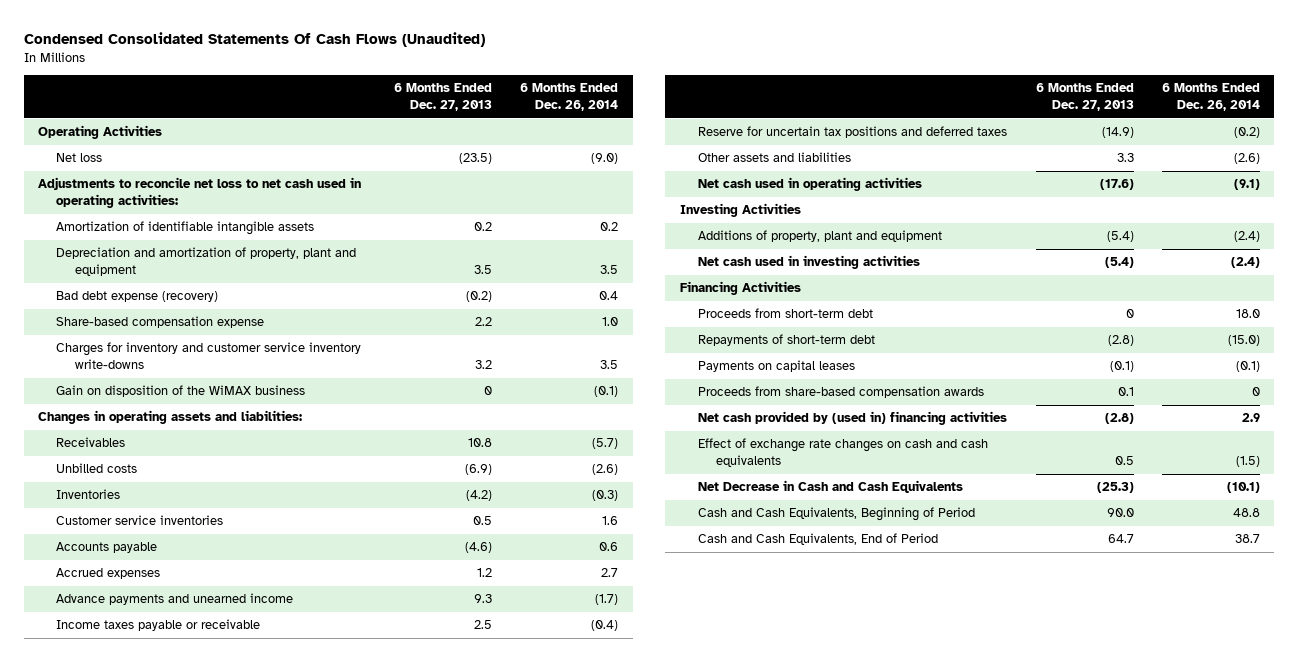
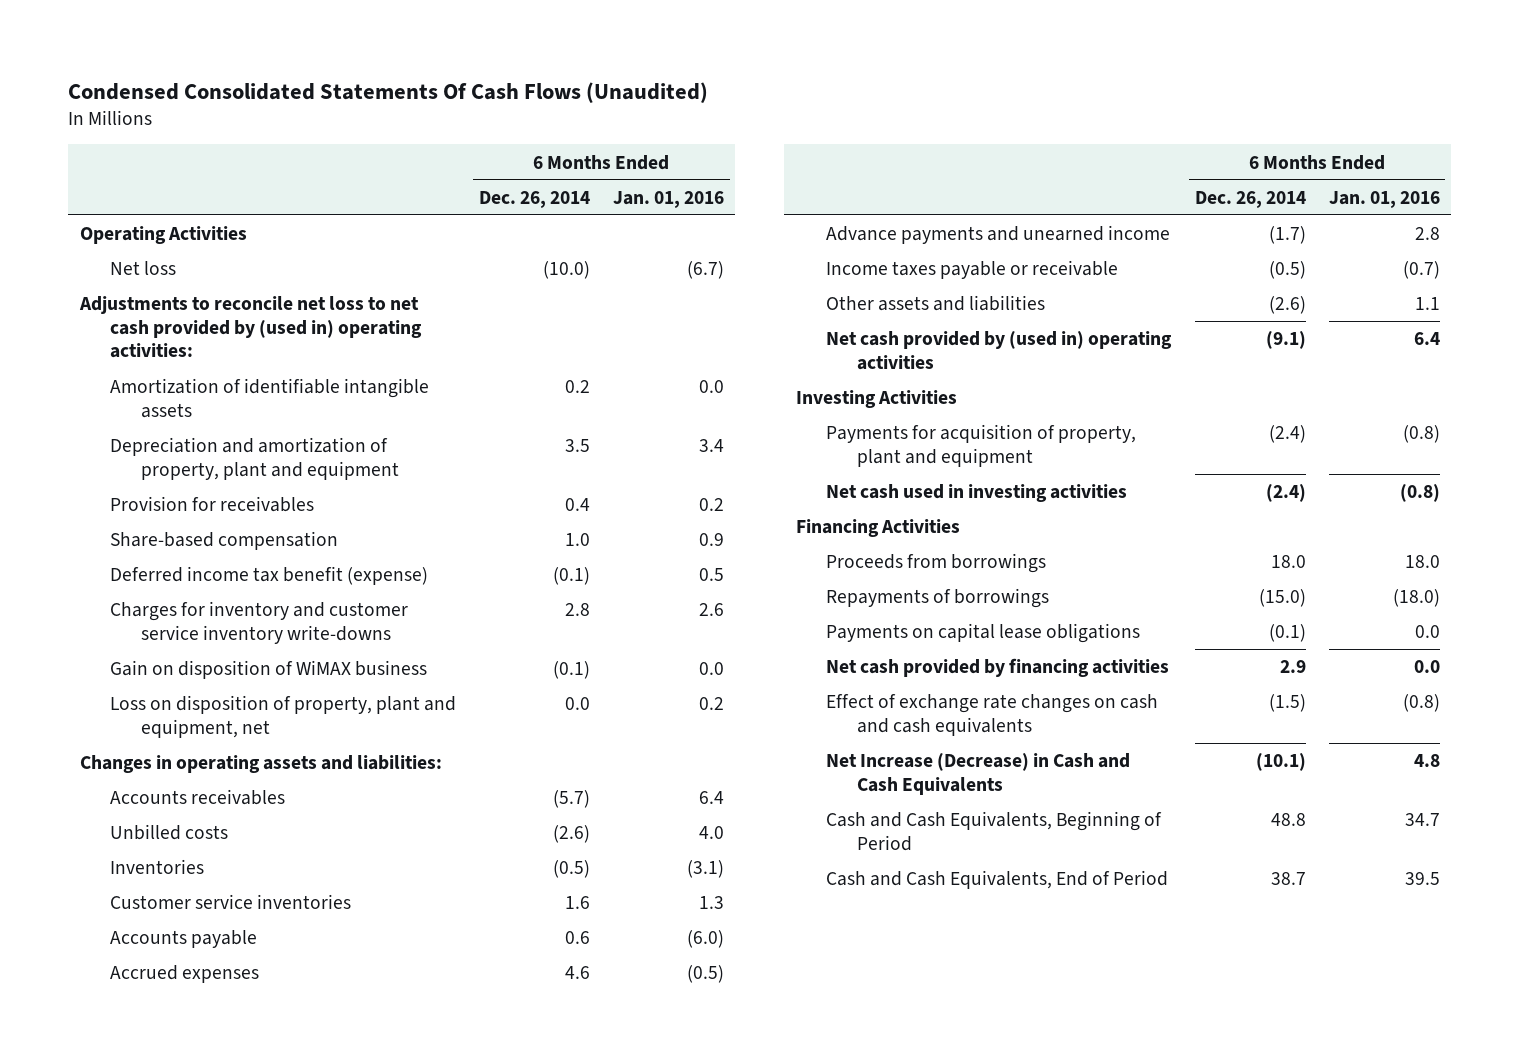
- | 6 Months Ended Dec. 27, 2013 | 6 Months Ended Dec. 26, 2014
+ | 6 Months Ended Dec. 26, 2014 | 6 Months Ended Jan. 01, 2016
- Net loss | (23.5) | (9.0)
- Adjustments to reconcile net loss to net cash used in operating activities:
+ Net loss | (10.0) | (6.7)
+ Adjustments to reconcile net loss to net cash provided by (used in) operating activities:
- Bad debt expense (recovery) | (0.2) | 0.4
- Share-based compensation expense | 2.2 | 1.0
- Charges for inventory and customer service inventory write-downs | 3.2 | 3.5
- Gain on disposition of the WiMAX business | 0 | (0.1)
+ Provision for receivables | 0.4 | 0.2
+ Share-based compensation | 1.0 | 0.9
+ Deferred income tax benefit (expense) | (0.1) | 0.5
+ Charges for inventory and customer service inventory write-downs | 2.8 | 2.6
+ Gain on disposition of WiMAX business | (0.1) | 0.0
+ Loss on disposition of property, plant and equipment, net | 0.0 | 0.2
- Receivables | 10.8 | (5.7)
+ Accounts receivables | (5.7) | 6.4
- Inventories | (4.2) | (0.3)
+ Inventories | (0.5) | (3.1)
- Accrued expenses | 1.2 | 2.7
+ Accrued expenses | 4.6 | (0.5)
- Income taxes payable or receivable | 2.5 | (0.4)
- Reserve for uncertain tax positions and deferred taxes | (14.9) | (0.2)
+ Income taxes payable or receivable | (0.5) | (0.7)
- Net cash used in operating activities | (17.6) | (9.1)
+ Net cash provided by (used in) operating activities | (9.1) | 6.4
- Additions of property, plant and equipment | (5.4) | (2.4)
+ Payments for acquisition of property, plant and equipment | (2.4) | (0.8)
- Proceeds from short-term debt | 0 | 18.0
- Repayments of short-term debt | (2.8) | (15.0)
- Payments on capital leases | (0.1) | (0.1)
- Proceeds from share-based compensation awards | 0.1 | 0
- Net cash provided by (used in) financing activities | (2.8) | 2.9
+ Proceeds from borrowings | 18.0 | 18.0
+ Repayments of borrowings | (15.0) | (18.0)
+ Payments on capital lease obligations | (0.1) | 0.0
+ Net cash provided by financing activities | 2.9 | 0.0
- Net Decrease in Cash and Cash Equivalents | (25.3) | (10.1)
+ Net Increase (Decrease) in Cash and Cash Equivalents | (10.1) | 4.8

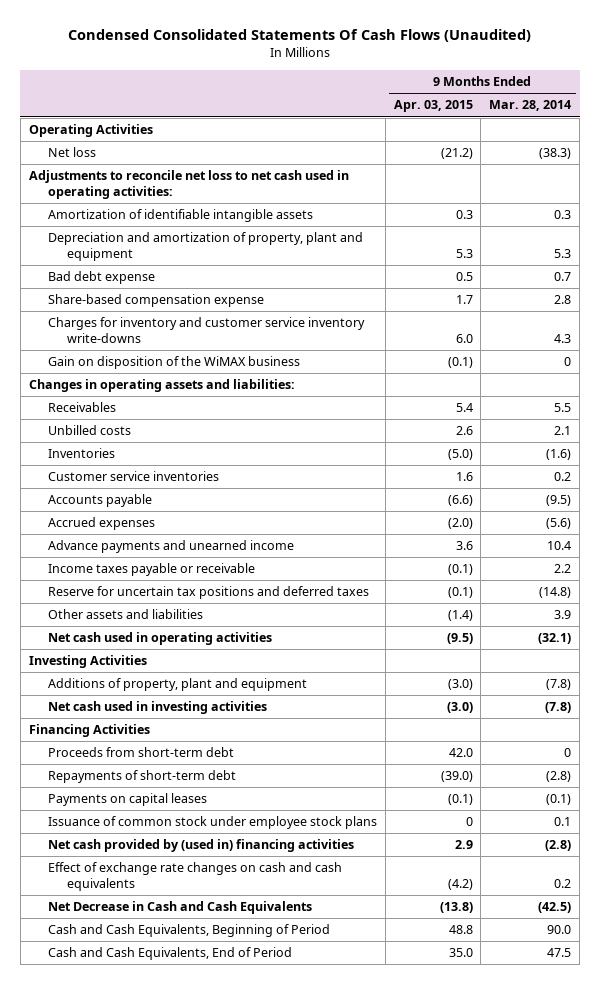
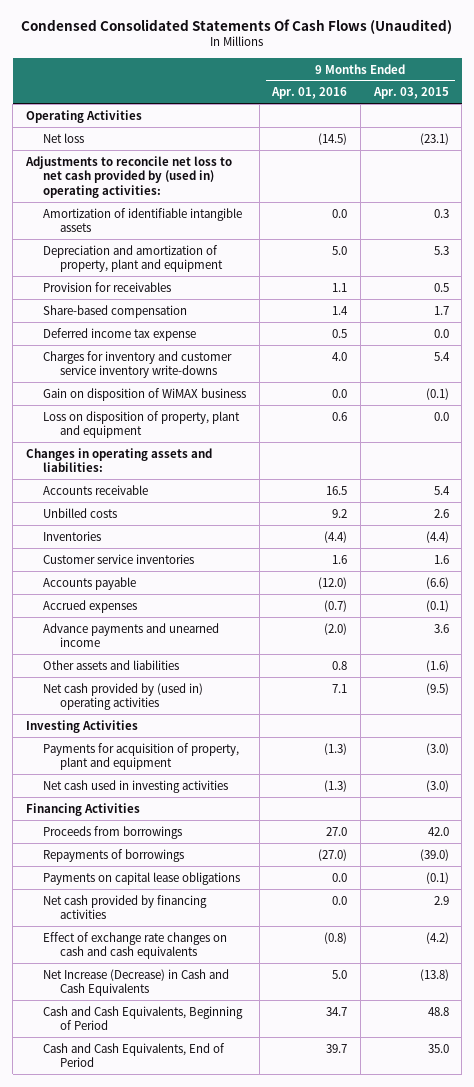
- | 9 Months Ended Apr. 03, 2015 | 9 Months Ended Mar. 28, 2014
+ | 9 Months Ended Apr. 01, 2016 | 9 Months Ended Apr. 03, 2015
- Net loss | (21.2) | (38.3)
- Adjustments to reconcile net loss to net cash used in operating activities:
+ Net loss | (14.5) | (23.1)
+ Adjustments to reconcile net loss to net cash provided by (used in) operating activities:
- Bad debt expense | 0.5 | 0.7
- Share-based compensation expense | 1.7 | 2.8
- Charges for inventory and customer service inventory write-downs | 6.0 | 4.3
- Gain on disposition of the WiMAX business | (0.1) | 0
+ Provision for receivables | 1.1 | 0.5
+ Share-based compensation | 1.4 | 1.7
+ Deferred income tax expense | 0.5 | 0.0
+ Charges for inventory and customer service inventory write-downs | 4.0 | 5.4
+ Gain on disposition of WiMAX business | 0.0 | (0.1)
+ Loss on disposition of property, plant and equipment | 0.6 | 0.0
- Receivables | 5.4 | 5.5
+ Accounts receivable | 16.5 | 5.4
- Inventories | (5.0) | (1.6)
+ Inventories | (4.4) | (4.4)
- Accrued expenses | (2.0) | (5.6)
+ Accrued expenses | (0.7) | (0.1)
- Income taxes payable or receivable | (0.1) | 2.2
- Reserve for uncertain tax positions and deferred taxes | (0.1) | (14.8)
- Other assets and liabilities | (1.4) | 3.9
- Net cash used in operating activities | (9.5) | (32.1)
+ Other assets and liabilities | 0.8 | (1.6)
+ Net cash provided by (used in) operating activities | 7.1 | (9.5)
- Additions of property, plant and equipment | (3.0) | (7.8)
+ Payments for acquisition of property, plant and equipment | (1.3) | (3.0)
- Proceeds from short-term debt | 42.0 | 0
- Repayments of short-term debt | (39.0) | (2.8)
- Payments on capital leases | (0.1) | (0.1)
- Issuance of common stock under employee stock plans | 0 | 0.1
- Net cash provided by (used in) financing activities | 2.9 | (2.8)
+ Proceeds from borrowings | 27.0 | 42.0
+ Repayments of borrowings | (27.0) | (39.0)
+ Payments on capital lease obligations | 0.0 | (0.1)
+ Net cash provided by financing activities | 0.0 | 2.9
- Net Decrease in Cash and Cash Equivalents | (13.8) | (42.5)
+ Net Increase (Decrease) in Cash and Cash Equivalents | 5.0 | (13.8)

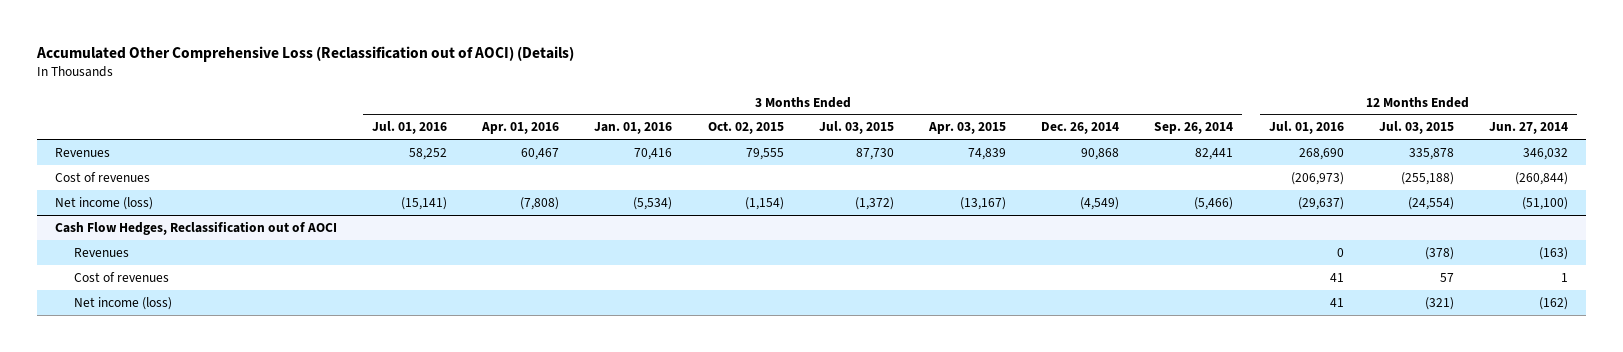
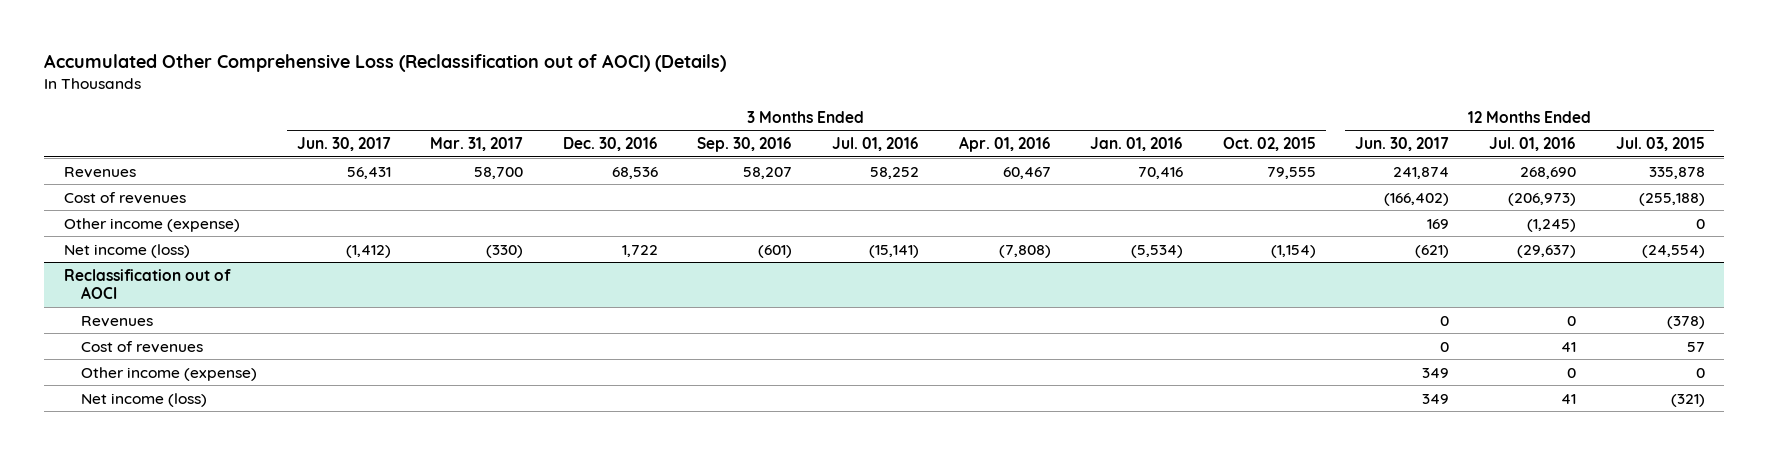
- | 3 Months Ended Jul. 01, 2016 | 3 Months Ended Apr. 01, 2016 | 3 Months Ended Jan. 01, 2016 | 3 Months Ended Oct. 02, 2015 | 3 Months Ended Jul. 03, 2015 | 3 Months Ended Apr. 03, 2015 | 3 Months Ended Dec. 26, 2014 | 3 Months Ended Sep. 26, 2014 | 12 Months Ended Jul. 01, 2016 | 12 Months Ended Jul. 03, 2015 | 12 Months Ended Jun. 27, 2014
+ | 3 Months Ended Jun. 30, 2017 | 3 Months Ended Mar. 31, 2017 | 3 Months Ended Dec. 30, 2016 | 3 Months Ended Sep. 30, 2016 | 3 Months Ended Jul. 01, 2016 | 3 Months Ended Apr. 01, 2016 | 3 Months Ended Jan. 01, 2016 | 3 Months Ended Oct. 02, 2015 | 12 Months Ended Jun. 30, 2017 | 12 Months Ended Jul. 01, 2016 | 12 Months Ended Jul. 03, 2015
+ Other income (expense) | | | | | | | | | 169 | (1,245) | 0
- Cash Flow Hedges, Reclassification out of AOCI
+ Reclassification out of AOCI
+ Other income (expense) | | | | | | | | | 349 | 0 | 0

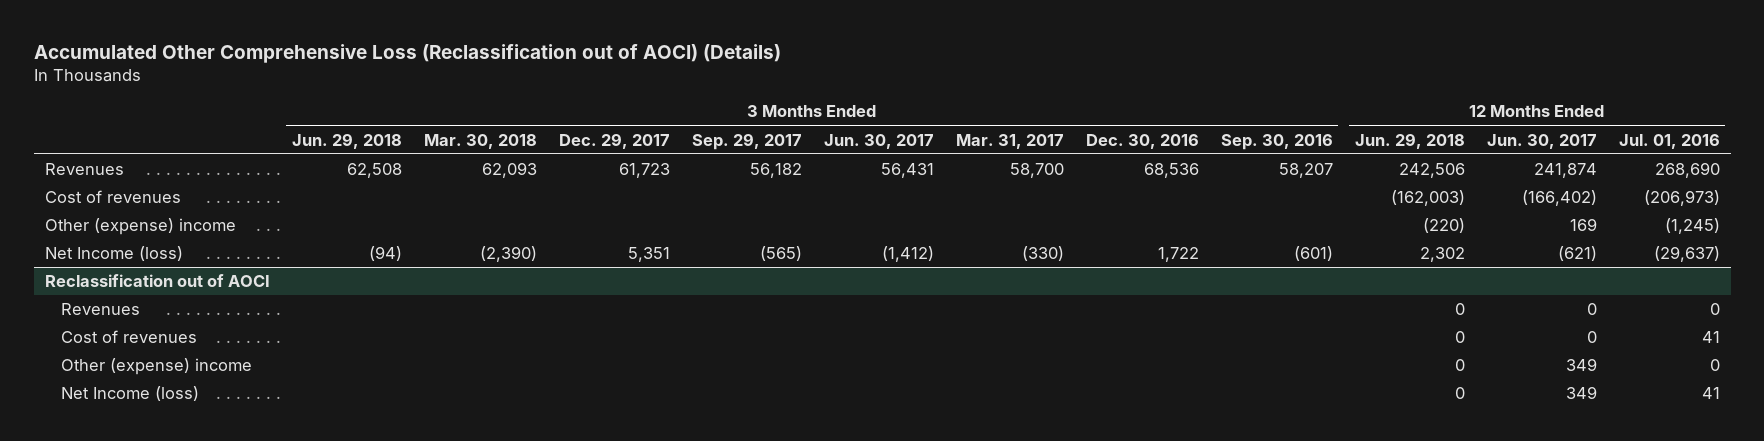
- | 3 Months Ended Jun. 30, 2017 | 3 Months Ended Mar. 31, 2017 | 3 Months Ended Dec. 30, 2016 | 3 Months Ended Sep. 30, 2016 | 3 Months Ended Jul. 01, 2016 | 3 Months Ended Apr. 01, 2016 | 3 Months Ended Jan. 01, 2016 | 3 Months Ended Oct. 02, 2015 | 12 Months Ended Jun. 30, 2017 | 12 Months Ended Jul. 01, 2016 | 12 Months Ended Jul. 03, 2015
+ | 3 Months Ended Jun. 29, 2018 | 3 Months Ended Mar. 30, 2018 | 3 Months Ended Dec. 29, 2017 | 3 Months Ended Sep. 29, 2017 | 3 Months Ended Jun. 30, 2017 | 3 Months Ended Mar. 31, 2017 | 3 Months Ended Dec. 30, 2016 | 3 Months Ended Sep. 30, 2016 | 12 Months Ended Jun. 29, 2018 | 12 Months Ended Jun. 30, 2017 | 12 Months Ended Jul. 01, 2016
- Other income (expense) | | | | | | | | | 169 | (1,245) | 0
- Net income (loss) | (1,412) | (330) | 1,722 | (601) | (15,141) | (7,808) | (5,534) | (1,154) | (621) | (29,637) | (24,554)
+ Other (expense) income | | | | | | | | | (220) | 169 | (1,245)
+ Net Income (loss) | (94) | (2,390) | 5,351 | (565) | (1,412) | (330) | 1,722 | (601) | 2,302 | (621) | (29,637)
@ Reclassification out of AOCI
- Other income (expense) | | | | | | | | | 349 | 0 | 0
- Net income (loss) | | | | | | | | | 349 | 41 | (321)
+ Other (expense) income | | | | | | | | | 0 | 349 | 0
+ Net Income (loss) | | | | | | | | | 0 | 349 | 41

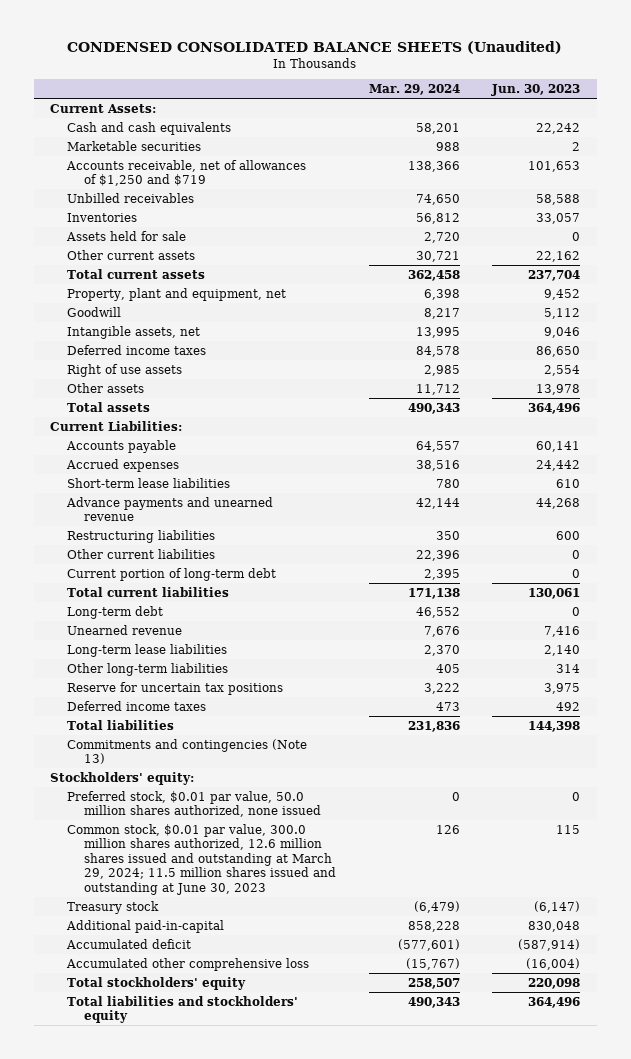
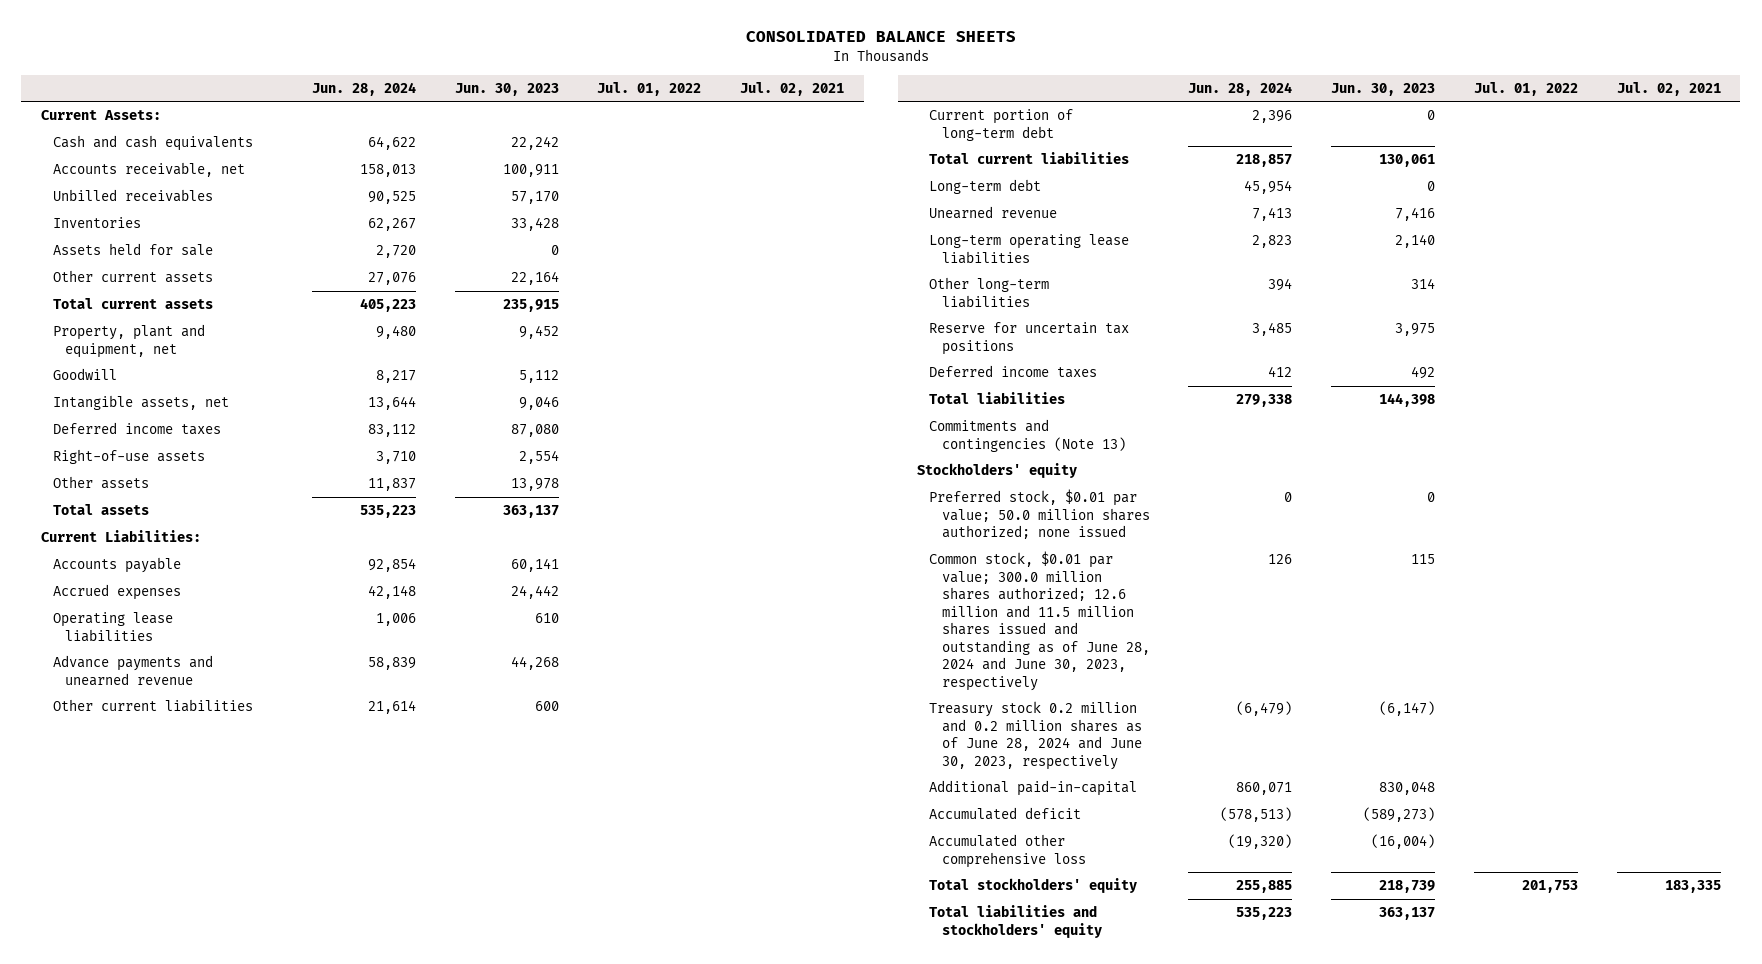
- CONDENSED CONSOLIDATED BALANCE SHEETS (Unaudited)
+ CONSOLIDATED BALANCE SHEETS
- | Mar. 29, 2024 | Jun. 30, 2023
+ | Jun. 28, 2024 | Jun. 30, 2023 | Jul. 01, 2022 | Jul. 02, 2021
- Marketable securities | 988 | 2
- Accounts receivable, net of allowances of $1,250 and $719 | 138,366 | 101,653
- Unbilled receivables | 74,650 | 58,588
- Inventories | 56,812 | 33,057
+ Accounts receivable, net | 158,013 | 100,911 | |
+ Unbilled receivables | 90,525 | 57,170 | |
+ Inventories | 62,267 | 33,428 | |
- Other current assets | 30,721 | 22,162
- Total current assets | 362,458 | 237,704
+ Other current assets | 27,076 | 22,164 | |
+ Total current assets | 405,223 | 235,915 | |
- Deferred income taxes | 84,578 | 86,650
- Right of use assets | 2,985 | 2,554
+ Deferred income taxes | 83,112 | 87,080 | |
+ Right-of-use assets | 3,710 | 2,554 | |
- Total assets | 490,343 | 364,496
+ Total assets | 535,223 | 363,137 | |
- Short-term lease liabilities | 780 | 610
+ Operating lease liabilities | 1,006 | 610 | |
- Restructuring liabilities | 350 | 600
- Other current liabilities | 22,396 | 0
+ Other current liabilities | 21,614 | 600 | |
- Long-term lease liabilities | 2,370 | 2,140
+ Long-term operating lease liabilities | 2,823 | 2,140 | |
- Stockholders' equity:
- Preferred stock, $0.01 par value, 50.0 million shares authorized, none issued | 0 | 0
- Common stock, $0.01 par value, 300.0 million shares authorized, 12.6 million shares issued and outstanding at March 29, 2024; 11.5 million shares issued and outstanding at June 30, 2023 | 126 | 115
- Treasury stock | (6,479) | (6,147)
+ Stockholders' equity
+ Preferred stock, $0.01 par value; 50.0 million shares authorized; none issued | 0 | 0 | |
+ Common stock, $0.01 par value; 300.0 million shares authorized; 12.6 million and 11.5 million shares issued and outstanding as of June 28, 2024 and June 30, 2023, respectively | 126 | 115 | |
+ Treasury stock 0.2 million and 0.2 million shares as of June 28, 2024 and June 30, 2023, respectively | (6,479) | (6,147) | |
- Accumulated deficit | (577,601) | (587,914)
+ Accumulated deficit | (578,513) | (589,273) | |
- Total stockholders' equity | 258,507 | 220,098
- Total liabilities and stockholders' equity | 490,343 | 364,496
+ Total stockholders' equity | 255,885 | 218,739 | 201,753 | 183,335
+ Total liabilities and stockholders' equity | 535,223 | 363,137 | |

